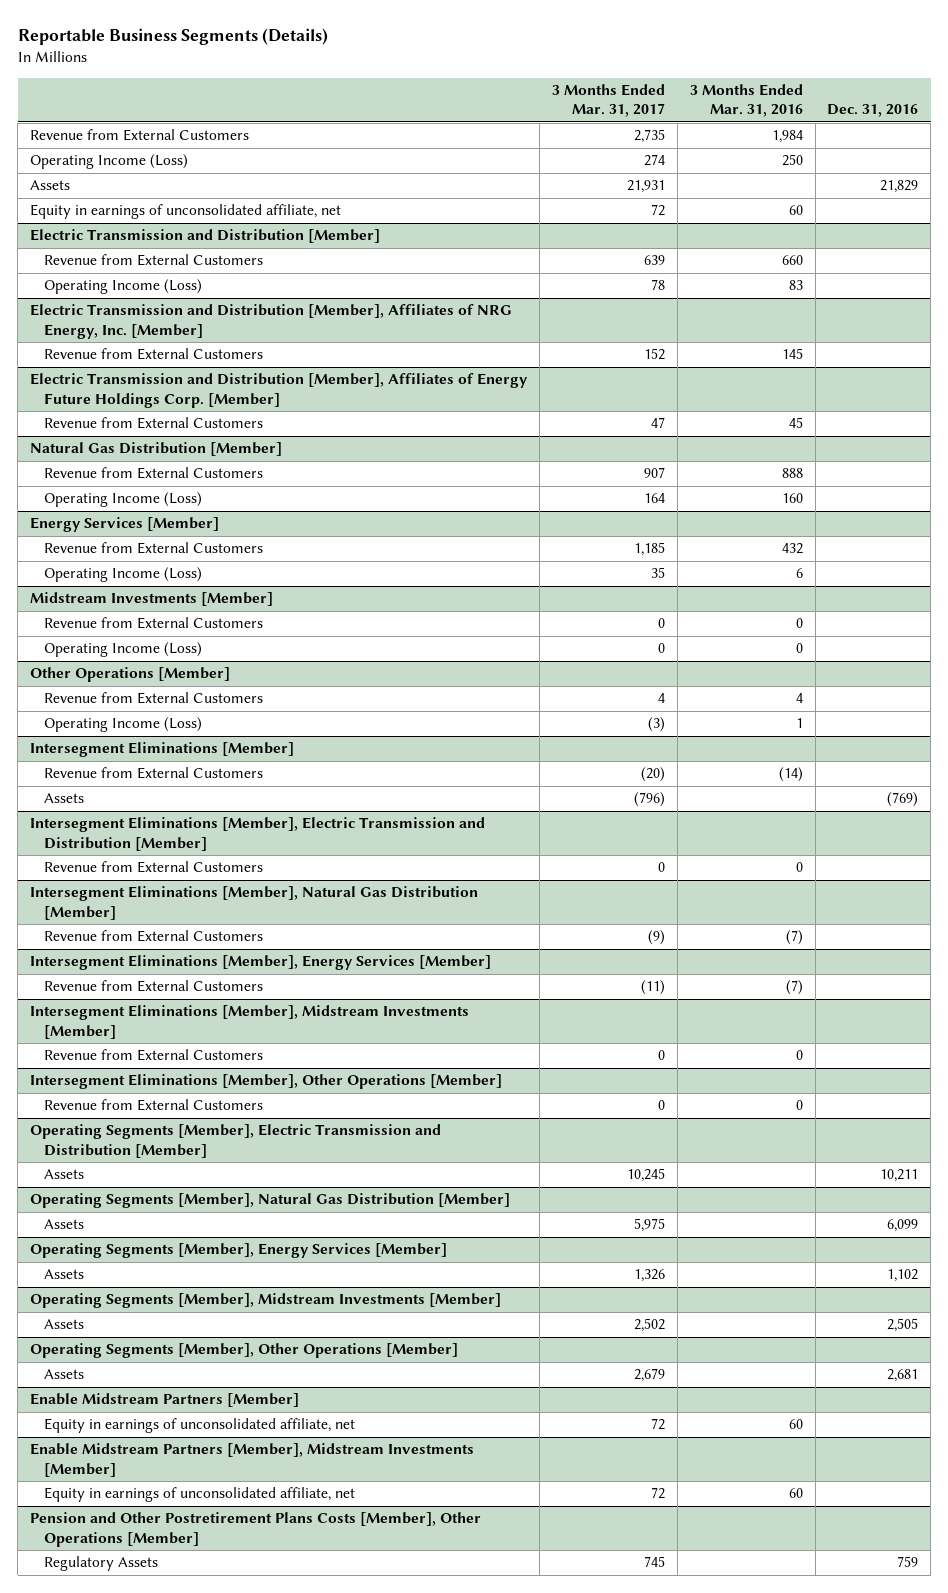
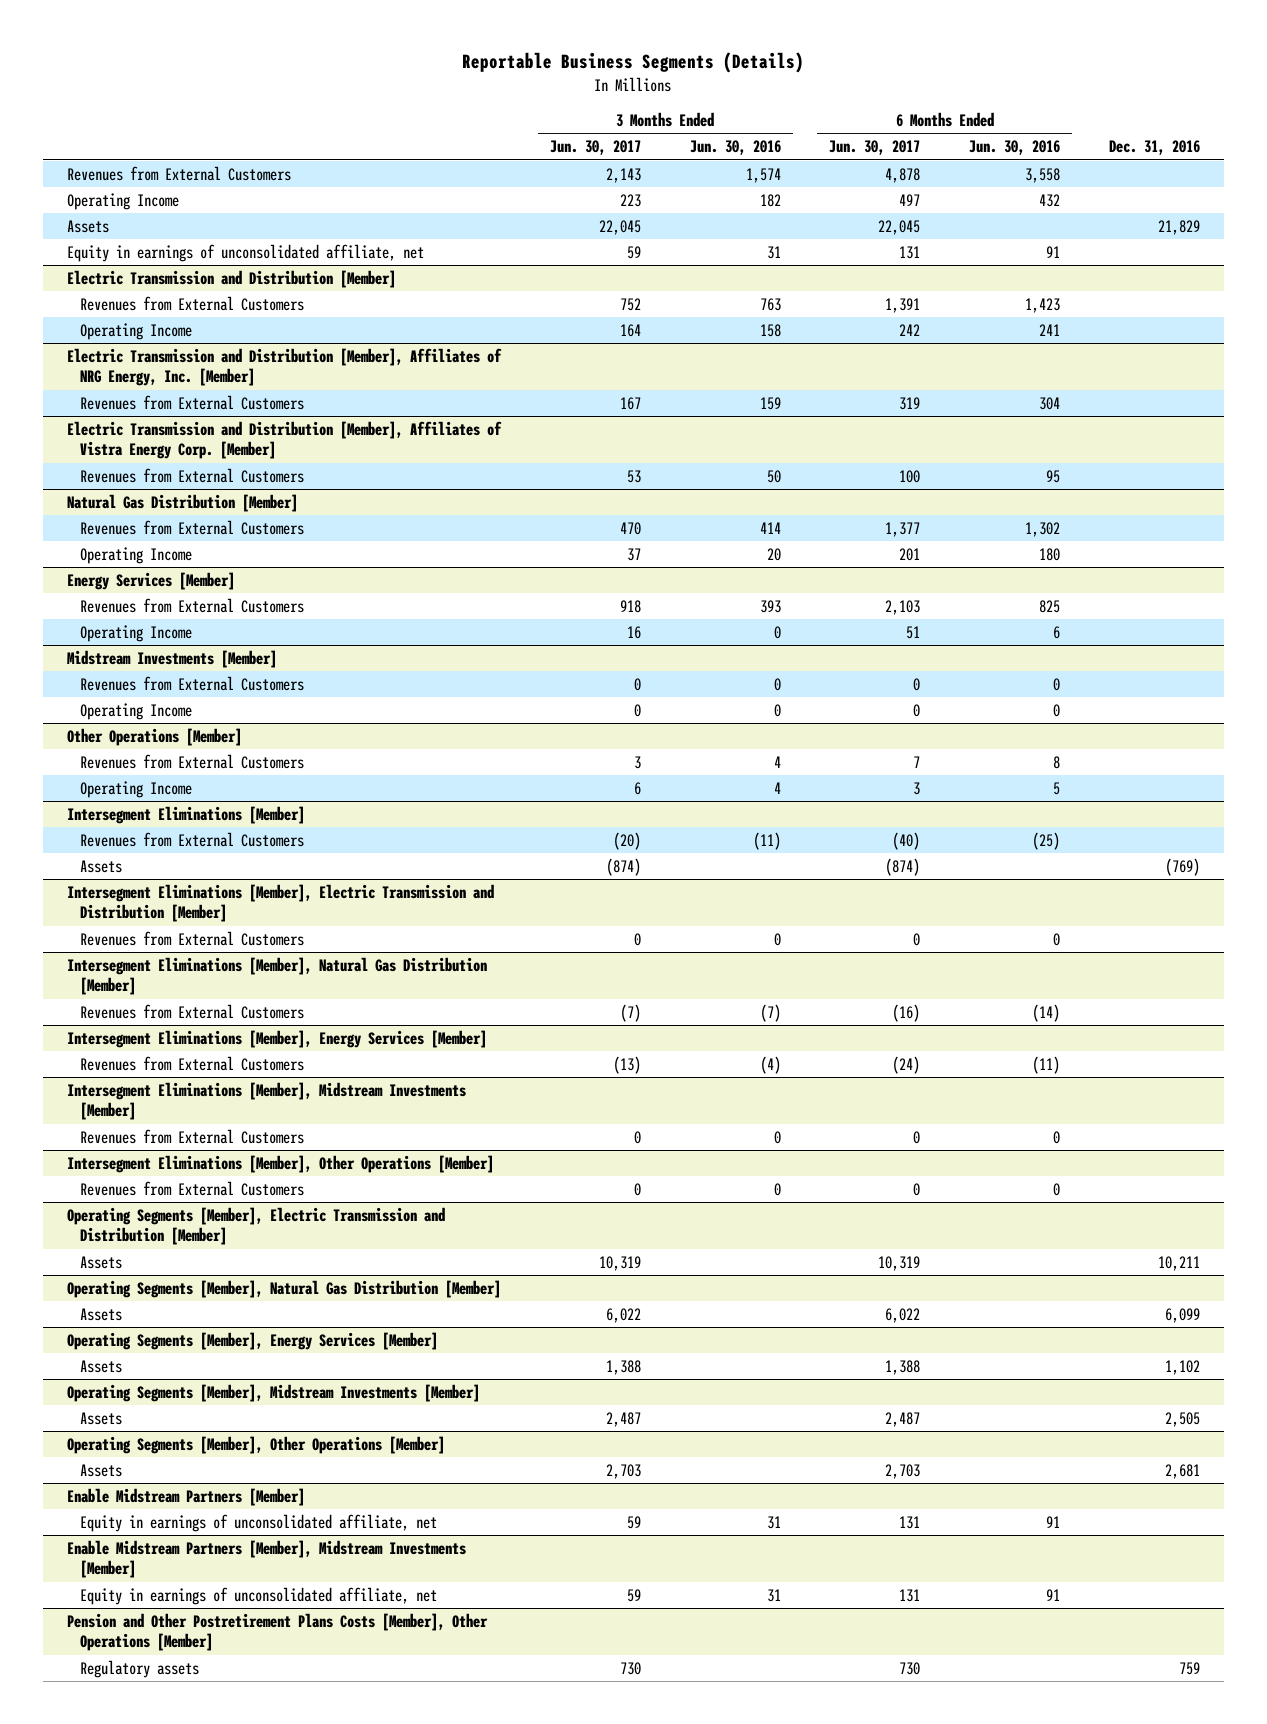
- | 3 Months Ended Mar. 31, 2017 | 3 Months Ended Mar. 31, 2016 | Dec. 31, 2016
+ | 3 Months Ended Jun. 30, 2017 | 3 Months Ended Jun. 30, 2016 | 6 Months Ended Jun. 30, 2017 | 6 Months Ended Jun. 30, 2016 | Dec. 31, 2016
- Revenue from External Customers | 2,735 | 1,984 |
- Operating Income (Loss) | 274 | 250 |
+ Revenues from External Customers | 2,143 | 1,574 | 4,878 | 3,558 |
+ Operating Income | 223 | 182 | 497 | 432 |
@ Electric Transmission and Distribution [Member]
- Revenue from External Customers | 639 | 660 |
- Operating Income (Loss) | 78 | 83 |
+ Revenues from External Customers | 752 | 763 | 1,391 | 1,423 |
+ Operating Income | 164 | 158 | 242 | 241 |
@ Electric Transmission and Distribution [Member], Affiliates of NRG Energy, Inc. [Member]
- Revenue from External Customers | 152 | 145 |
- Electric Transmission and Distribution [Member], Affiliates of Energy Future Holdings Corp. [Member]
- Revenue from External Customers | 47 | 45 |
@ Electric Transmission and Distribution [Member], Affiliates of NRG Energy, Inc. [Member]
+ Revenues from External Customers | 167 | 159 | 319 | 304 |
+ Electric Transmission and Distribution [Member], Affiliates of Vistra Energy Corp. [Member]
+ Revenues from External Customers | 53 | 50 | 100 | 95 |
@ Natural Gas Distribution [Member]
- Revenue from External Customers | 907 | 888 |
- Operating Income (Loss) | 164 | 160 |
+ Revenues from External Customers | 470 | 414 | 1,377 | 1,302 |
+ Operating Income | 37 | 20 | 201 | 180 |
@ Energy Services [Member]
- Revenue from External Customers | 1,185 | 432 |
- Operating Income (Loss) | 35 | 6 |
+ Revenues from External Customers | 918 | 393 | 2,103 | 825 |
+ Operating Income | 16 | 0 | 51 | 6 |
@ Midstream Investments [Member]
- Revenue from External Customers | 0 | 0 |
- Operating Income (Loss) | 0 | 0 |
+ Revenues from External Customers | 0 | 0 | 0 | 0 |
+ Operating Income | 0 | 0 | 0 | 0 |
@ Other Operations [Member]
- Revenue from External Customers | 4 | 4 |
- Operating Income (Loss) | (3) | 1 |
+ Revenues from External Customers | 3 | 4 | 7 | 8 |
+ Operating Income | 6 | 4 | 3 | 5 |
@ Intersegment Eliminations [Member]
- Revenue from External Customers | (20) | (14) |
+ Revenues from External Customers | (20) | (11) | (40) | (25) |
@ Intersegment Eliminations [Member], Electric Transmission and Distribution [Member]
- Revenue from External Customers | 0 | 0 |
+ Revenues from External Customers | 0 | 0 | 0 | 0 |
@ Intersegment Eliminations [Member], Natural Gas Distribution [Member]
- Revenue from External Customers | (9) | (7) |
+ Revenues from External Customers | (7) | (7) | (16) | (14) |
@ Intersegment Eliminations [Member], Energy Services [Member]
- Revenue from External Customers | (11) | (7) |
+ Revenues from External Customers | (13) | (4) | (24) | (11) |
@ Intersegment Eliminations [Member], Midstream Investments [Member]
- Revenue from External Customers | 0 | 0 |
+ Revenues from External Customers | 0 | 0 | 0 | 0 |
@ Intersegment Eliminations [Member], Other Operations [Member]
- Revenue from External Customers | 0 | 0 |
+ Revenues from External Customers | 0 | 0 | 0 | 0 |
@ Pension and Other Postretirement Plans Costs [Member], Other Operations [Member]
- Regulatory Assets | 745 | | 759
+ Regulatory assets | 730 | | 730 | | 759

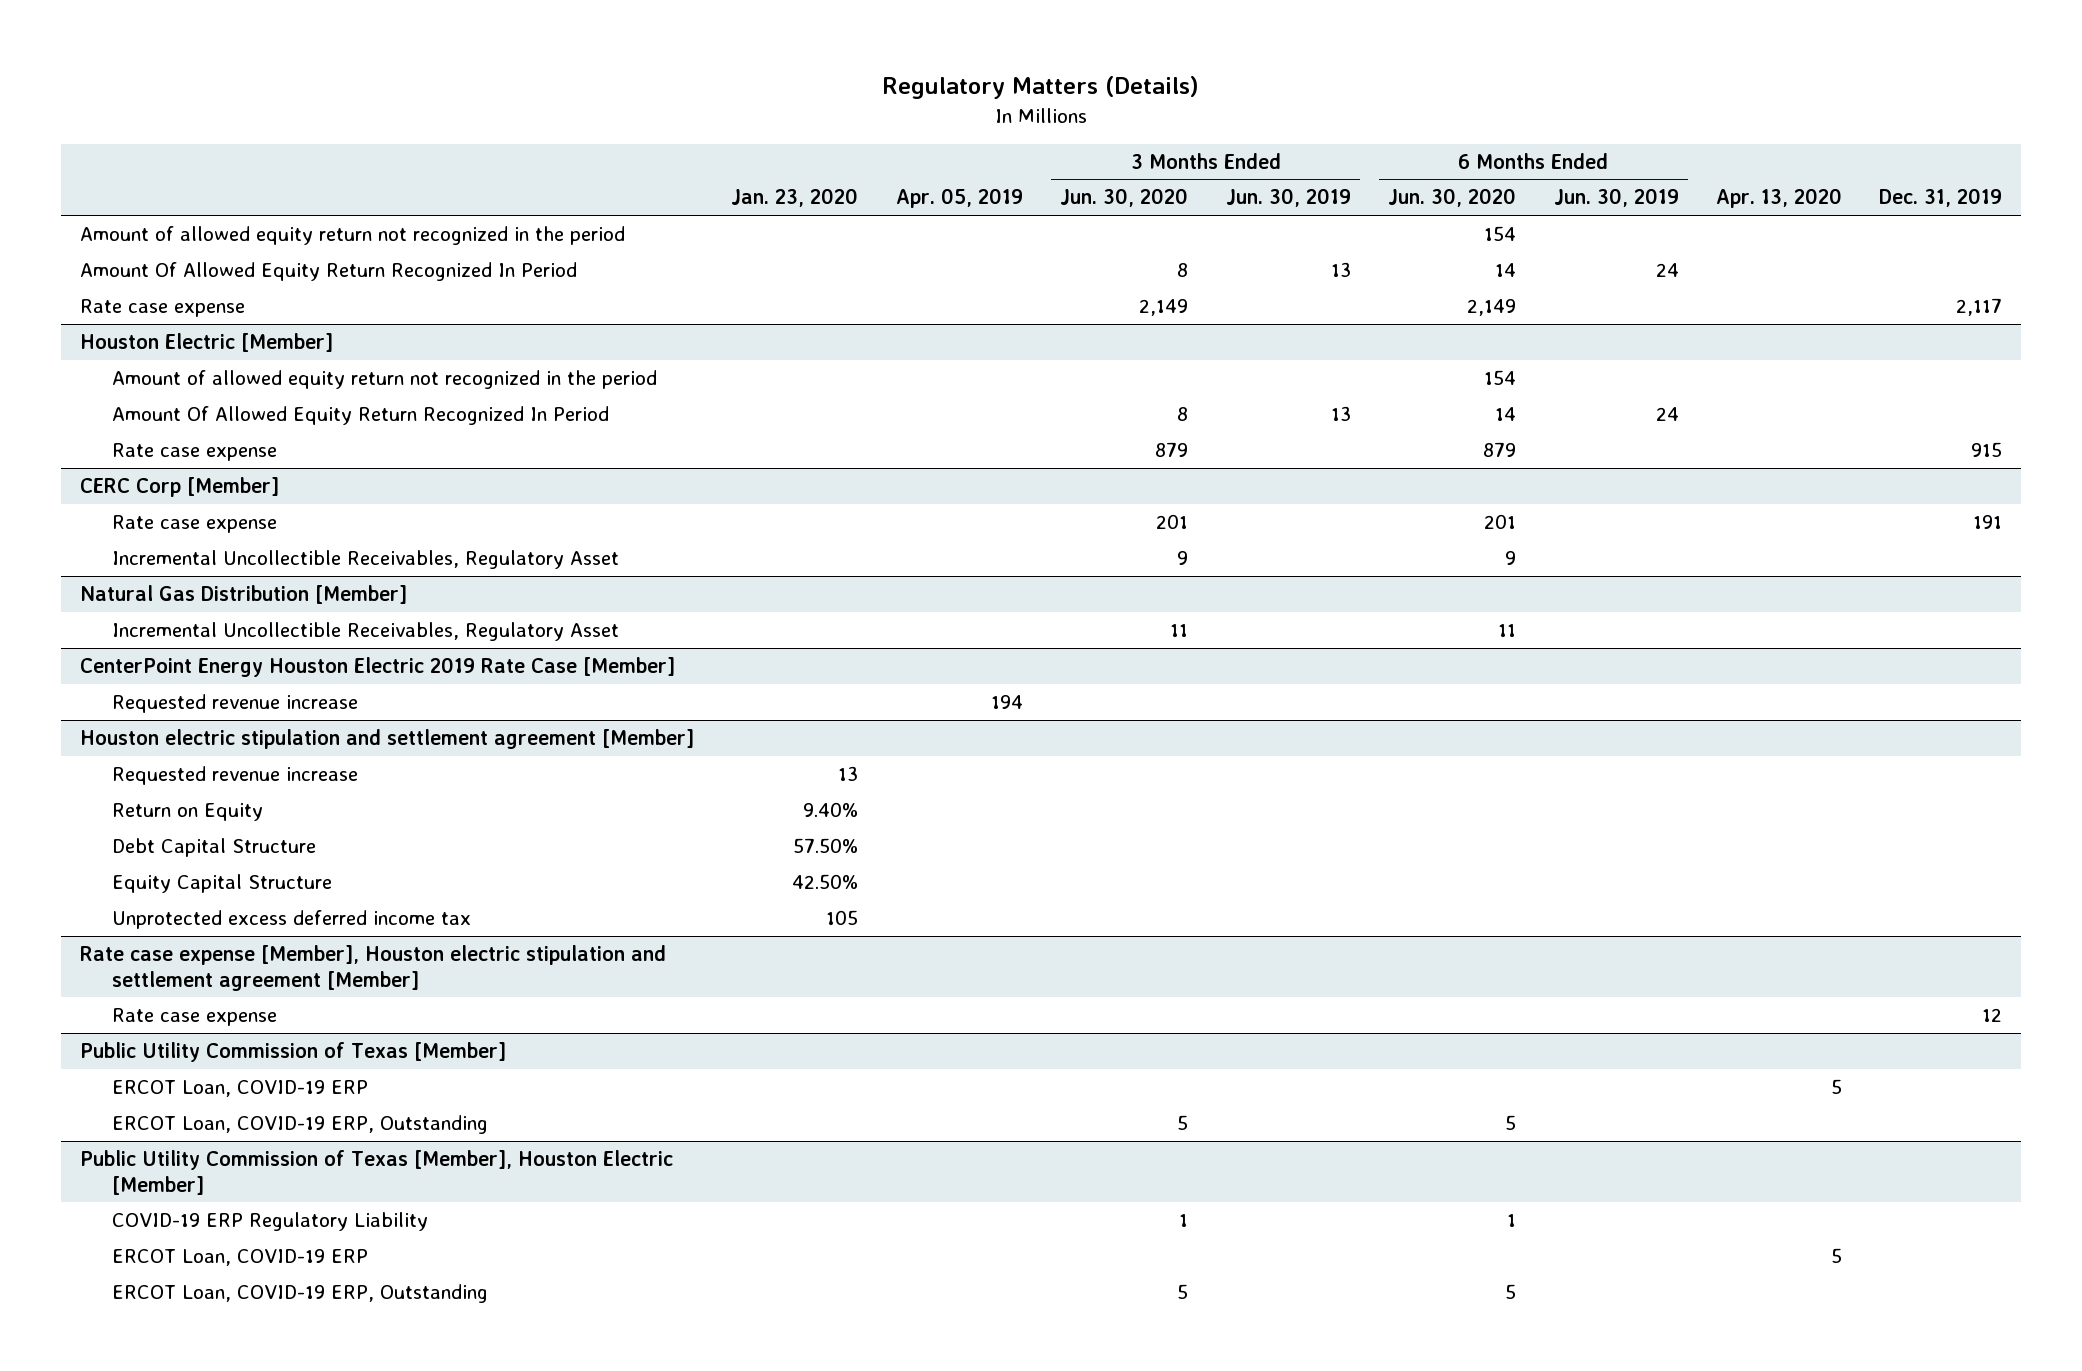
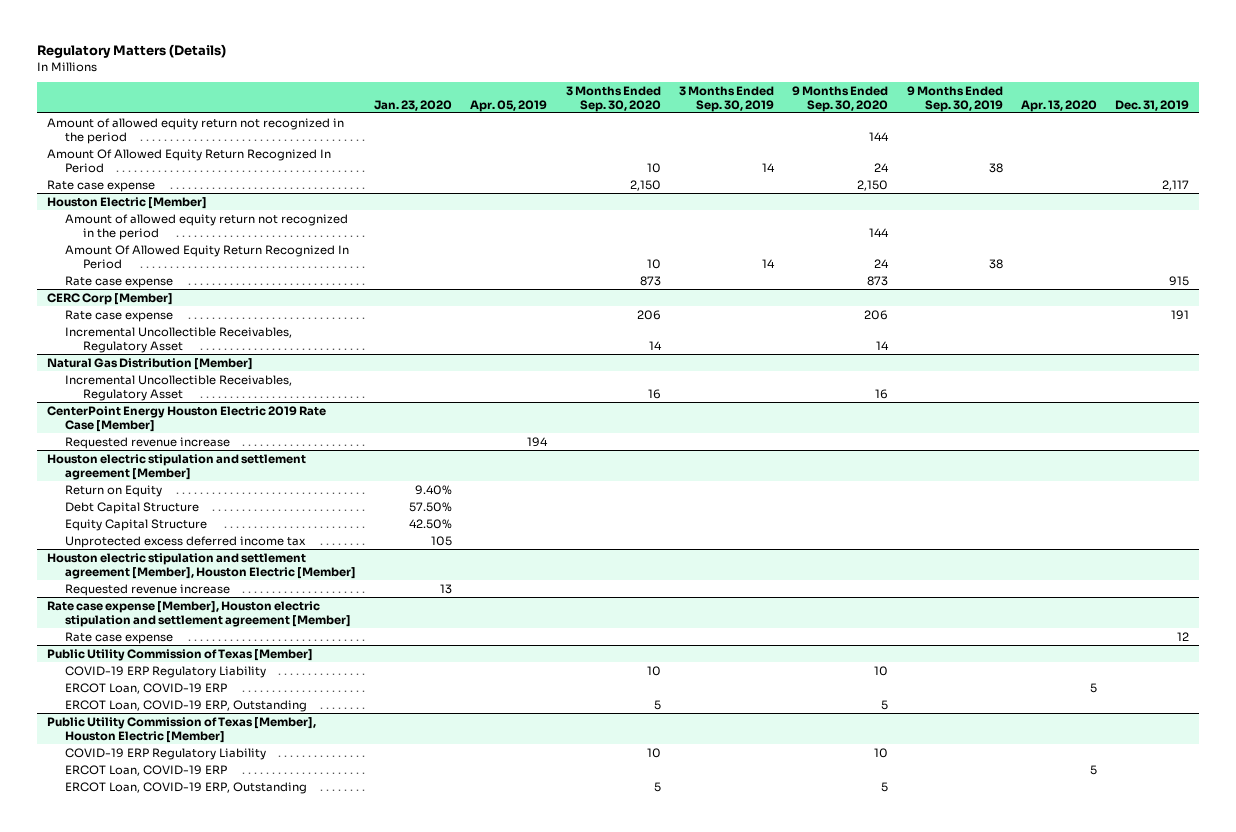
- | Jan. 23, 2020 | Apr. 05, 2019 | 3 Months Ended Jun. 30, 2020 | 3 Months Ended Jun. 30, 2019 | 6 Months Ended Jun. 30, 2020 | 6 Months Ended Jun. 30, 2019 | Apr. 13, 2020 | Dec. 31, 2019
+ | Jan. 23, 2020 | Apr. 05, 2019 | 3 Months Ended Sep. 30, 2020 | 3 Months Ended Sep. 30, 2019 | 9 Months Ended Sep. 30, 2020 | 9 Months Ended Sep. 30, 2019 | Apr. 13, 2020 | Dec. 31, 2019
@ Houston electric stipulation and settlement agreement [Member]
- Requested revenue increase | 13 | | | | | | |
+ Houston electric stipulation and settlement agreement [Member], Houston Electric [Member]
+ Requested revenue increase | 13 | | | | | | |
@ Public Utility Commission of Texas [Member]
+ COVID-19 ERP Regulatory Liability | | | 10 | | 10 | | |

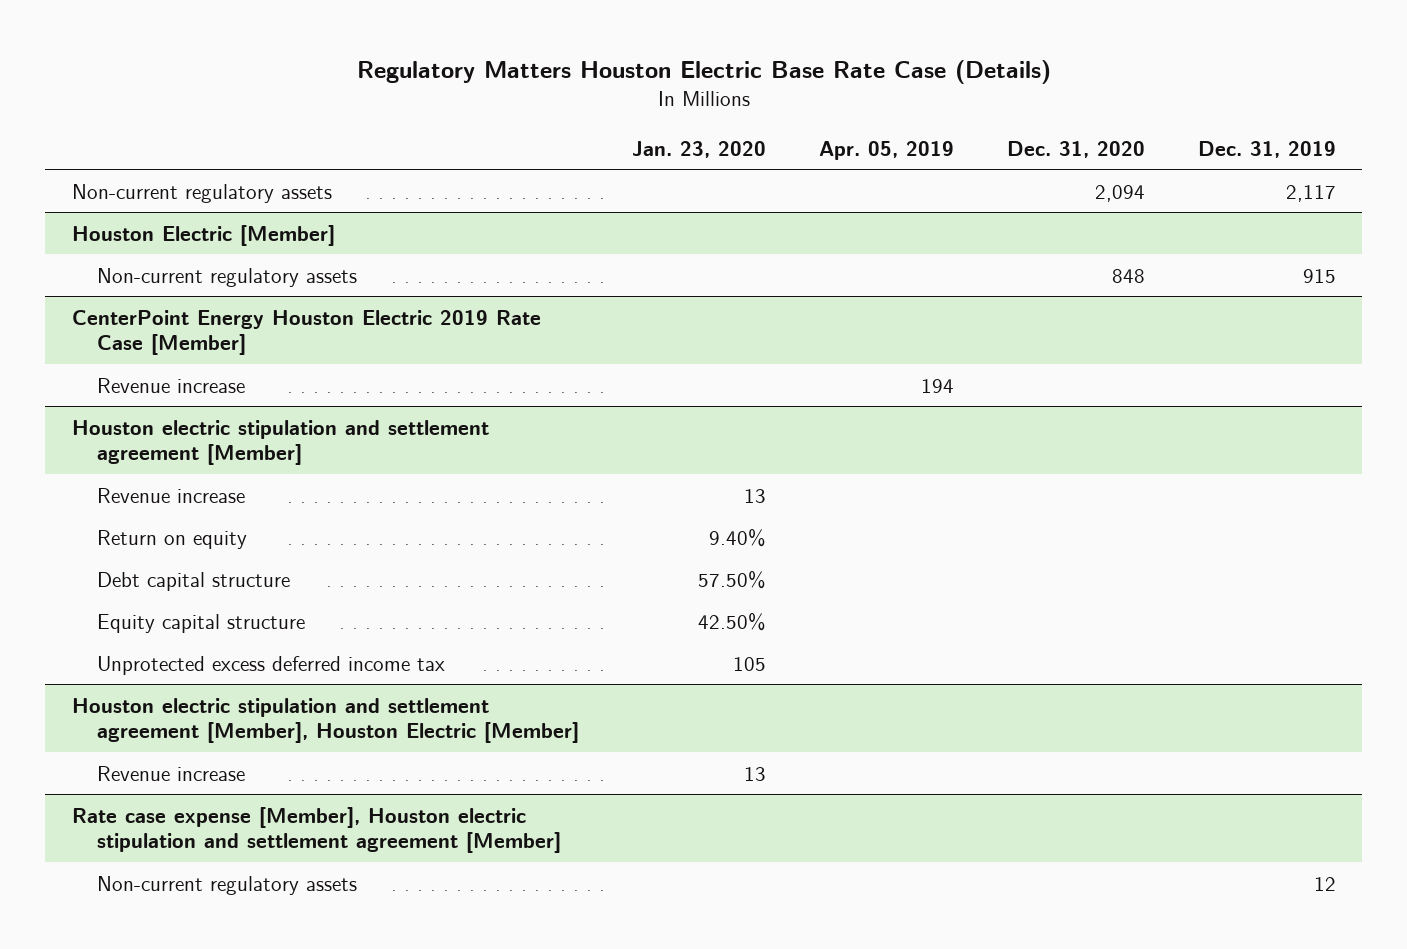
- Regulatory Matters (Details)
+ Regulatory Matters Houston Electric Base Rate Case (Details)
- | Jan. 23, 2020 | Apr. 05, 2019 | 3 Months Ended Sep. 30, 2020 | 3 Months Ended Sep. 30, 2019 | 9 Months Ended Sep. 30, 2020 | 9 Months Ended Sep. 30, 2019 | Apr. 13, 2020 | Dec. 31, 2019
+ | Jan. 23, 2020 | Apr. 05, 2019 | Dec. 31, 2020 | Dec. 31, 2019
- Amount of allowed equity return not recognized in the period | | | | | 144 | | |
- Amount Of Allowed Equity Return Recognized In Period | | | 10 | 14 | 24 | 38 | |
- Rate case expense | | | 2,150 | | 2,150 | | | 2,117
+ Non-current regulatory assets | | | 2,094 | 2,117
@ Houston Electric [Member]
- Amount of allowed equity return not recognized in the period | | | | | 144 | | |
- Amount Of Allowed Equity Return Recognized In Period | | | 10 | 14 | 24 | 38 | |
- Rate case expense | | | 873 | | 873 | | | 915
- CERC Corp [Member]
- Rate case expense | | | 206 | | 206 | | | 191
- Incremental Uncollectible Receivables, Regulatory Asset | | | 14 | | 14 | | |
- Natural Gas Distribution [Member]
- Incremental Uncollectible Receivables, Regulatory Asset | | | 16 | | 16 | | |
@ Houston Electric [Member]
+ Non-current regulatory assets | | | 848 | 915
@ CenterPoint Energy Houston Electric 2019 Rate Case [Member]
- Requested revenue increase | | 194 | | | | | |
+ Revenue increase | | 194 | |
@ Houston electric stipulation and settlement agreement [Member]
- Return on Equity | 9.40% | | | | | | |
- Debt Capital Structure | 57.50% | | | | | | |
- Equity Capital Structure | 42.50% | | | | | | |
+ Revenue increase | 13 | | |
+ Return on equity | 9.40% | | |
+ Debt capital structure | 57.50% | | |
+ Equity capital structure | 42.50% | | |
@ Houston electric stipulation and settlement agreement [Member], Houston Electric [Member]
- Requested revenue increase | 13 | | | | | | |
+ Revenue increase | 13 | | |
@ Rate case expense [Member], Houston electric stipulation and settlement agreement [Member]
- Rate case expense | | | | | | | | 12
- Public Utility Commission of Texas [Member]
- COVID-19 ERP Regulatory Liability | | | 10 | | 10 | | |
- ERCOT Loan, COVID-19 ERP | | | | | | | 5 |
- ERCOT Loan, COVID-19 ERP, Outstanding | | | 5 | | 5 | | |
- Public Utility Commission of Texas [Member], Houston Electric [Member]
- COVID-19 ERP Regulatory Liability | | | 10 | | 10 | | |
- ERCOT Loan, COVID-19 ERP | | | | | | | 5 |
- ERCOT Loan, COVID-19 ERP, Outstanding | | | 5 | | 5 | | |
@ Rate case expense [Member], Houston electric stipulation and settlement agreement [Member]
+ Non-current regulatory assets | | | | 12

